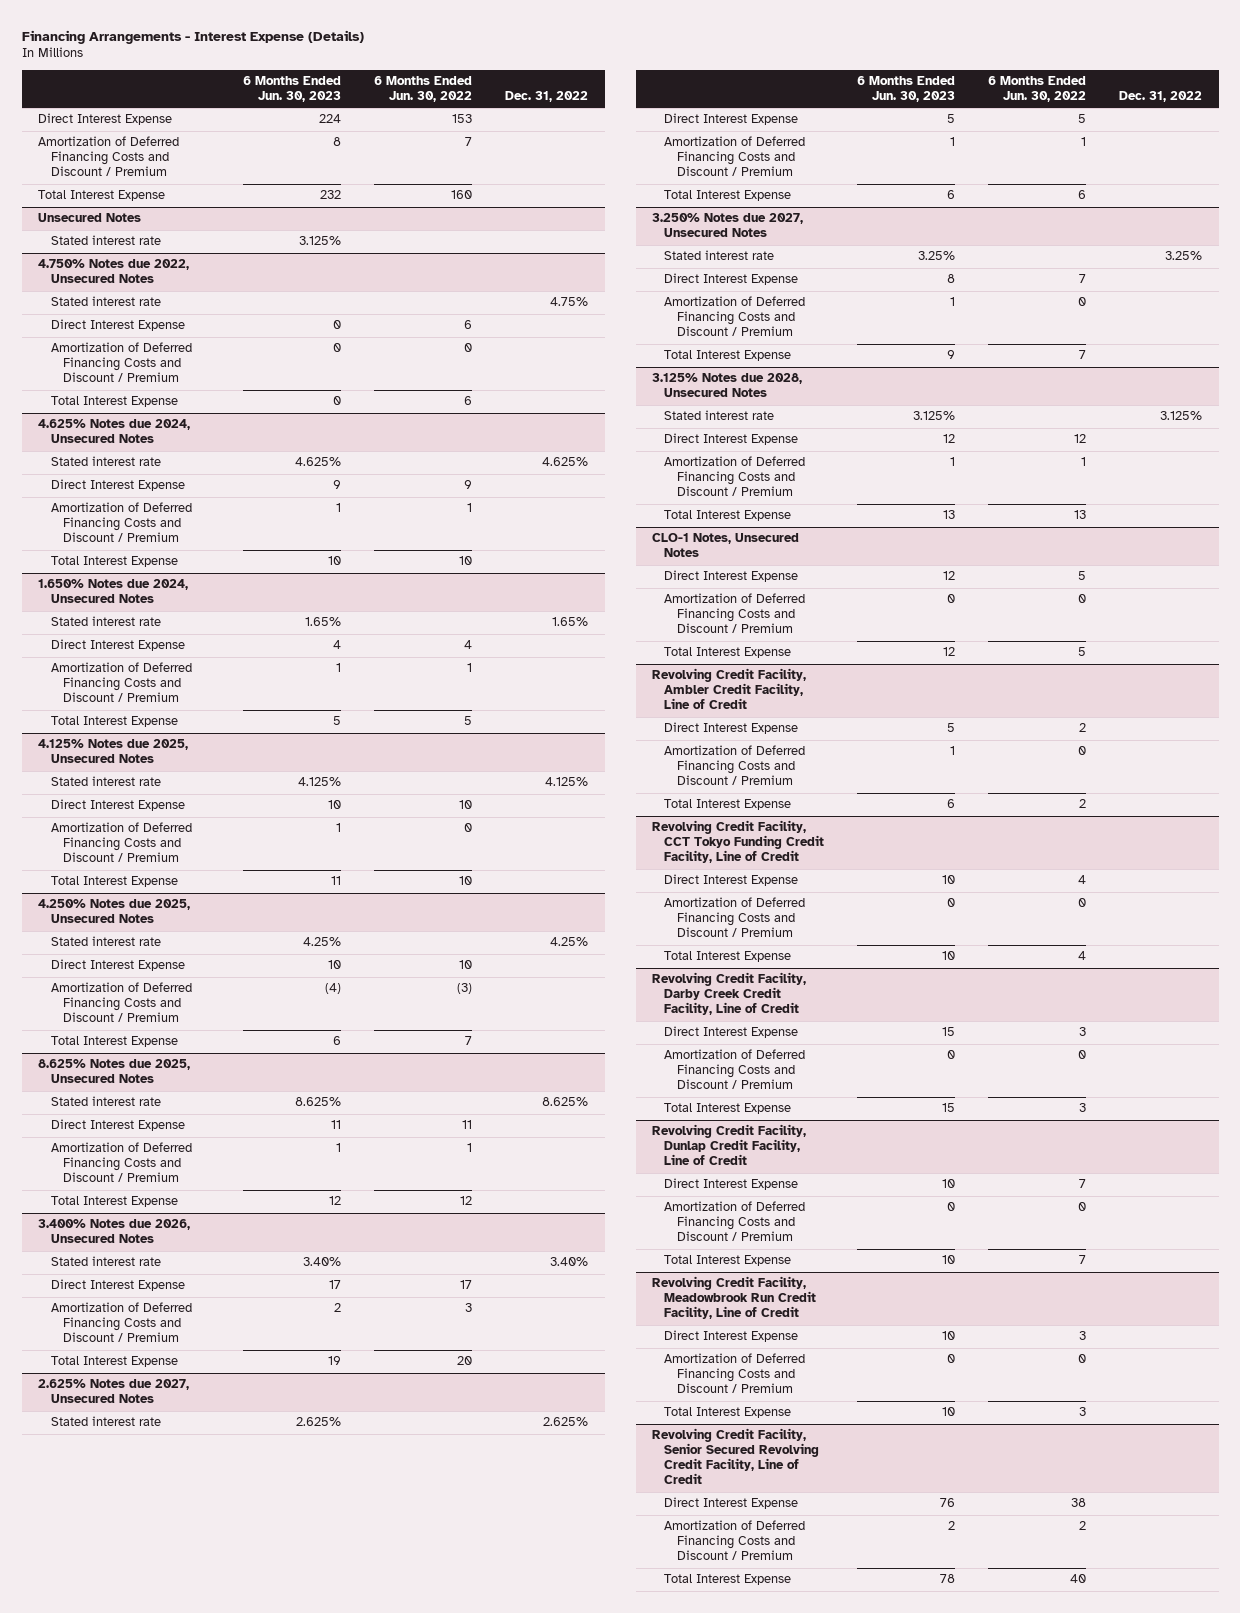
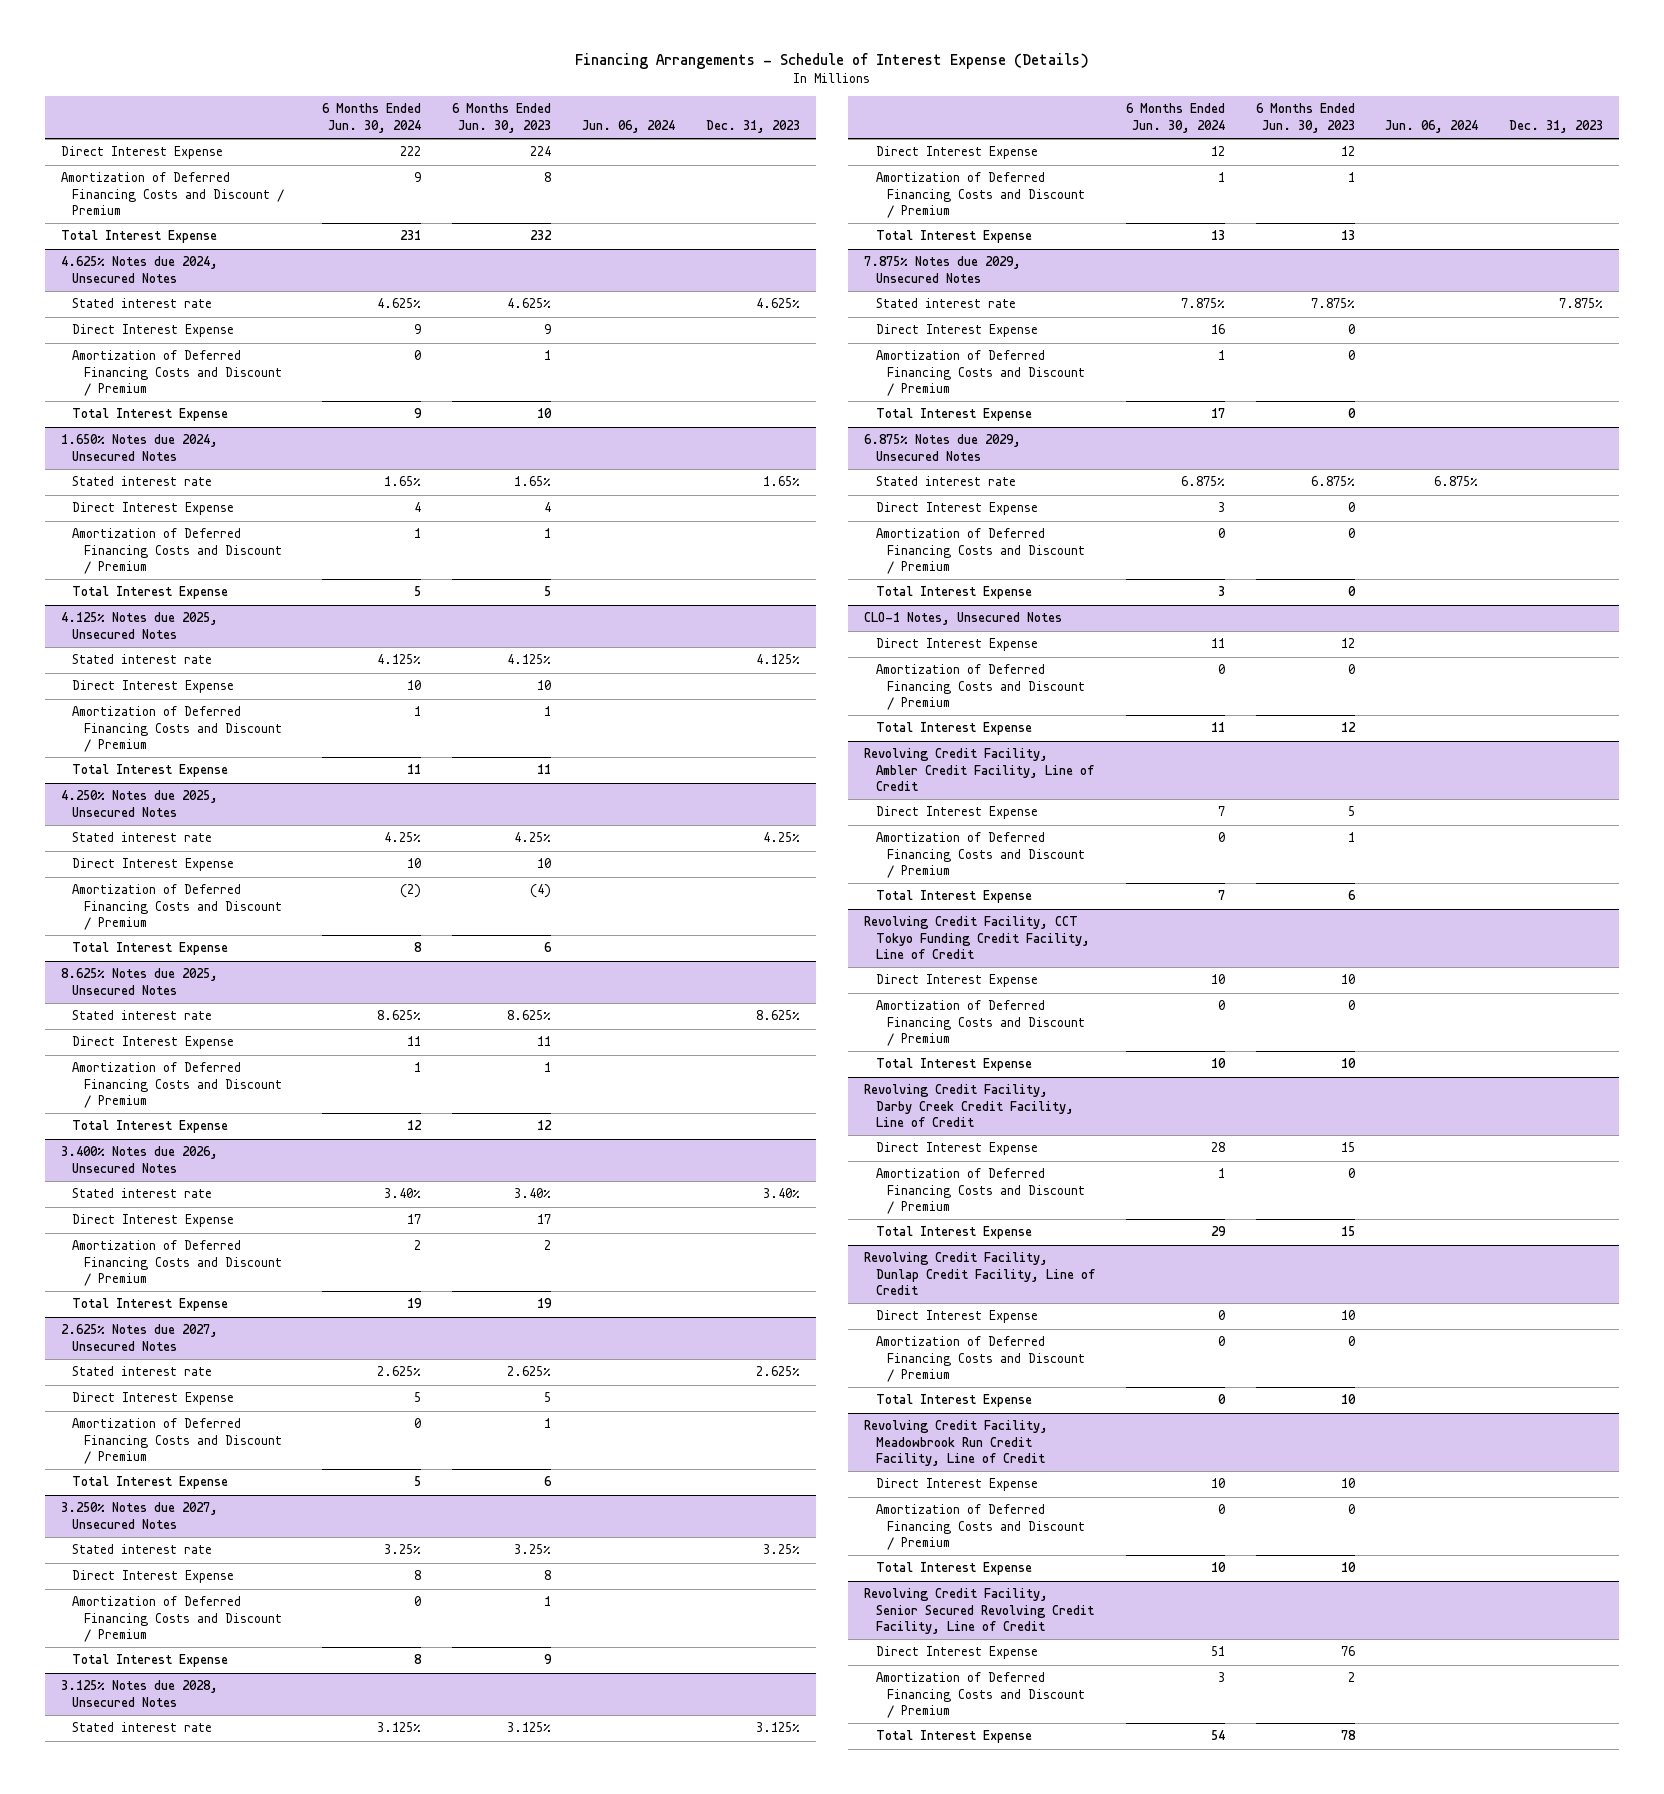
- Financing Arrangements - Interest Expense (Details)
+ Financing Arrangements - Schedule of Interest Expense (Details)
- | 6 Months Ended Jun. 30, 2023 | 6 Months Ended Jun. 30, 2022 | Dec. 31, 2022
+ | 6 Months Ended Jun. 30, 2024 | 6 Months Ended Jun. 30, 2023 | Jun. 06, 2024 | Dec. 31, 2023
- Unsecured Notes
- Stated interest rate | 3.125% | |
- 4.750% Notes due 2022, Unsecured Notes
- Stated interest rate | | | 4.75%
- Direct Interest Expense | 0 | 6 |
- Amortization of Deferred Financing Costs and Discount / Premium | 0 | 0 |
- Total Interest Expense | 0 | 6 |
+ 7.875% Notes due 2029, Unsecured Notes
+ Stated interest rate | 7.875% | 7.875% | | 7.875%
+ Direct Interest Expense | 16 | 0 | |
+ Amortization of Deferred Financing Costs and Discount / Premium | 1 | 0 | |
+ Total Interest Expense | 17 | 0 | |
+ 6.875% Notes due 2029, Unsecured Notes
+ Stated interest rate | 6.875% | 6.875% | 6.875% |
+ Direct Interest Expense | 3 | 0 | |
+ Amortization of Deferred Financing Costs and Discount / Premium | 0 | 0 | |
+ Total Interest Expense | 3 | 0 | |

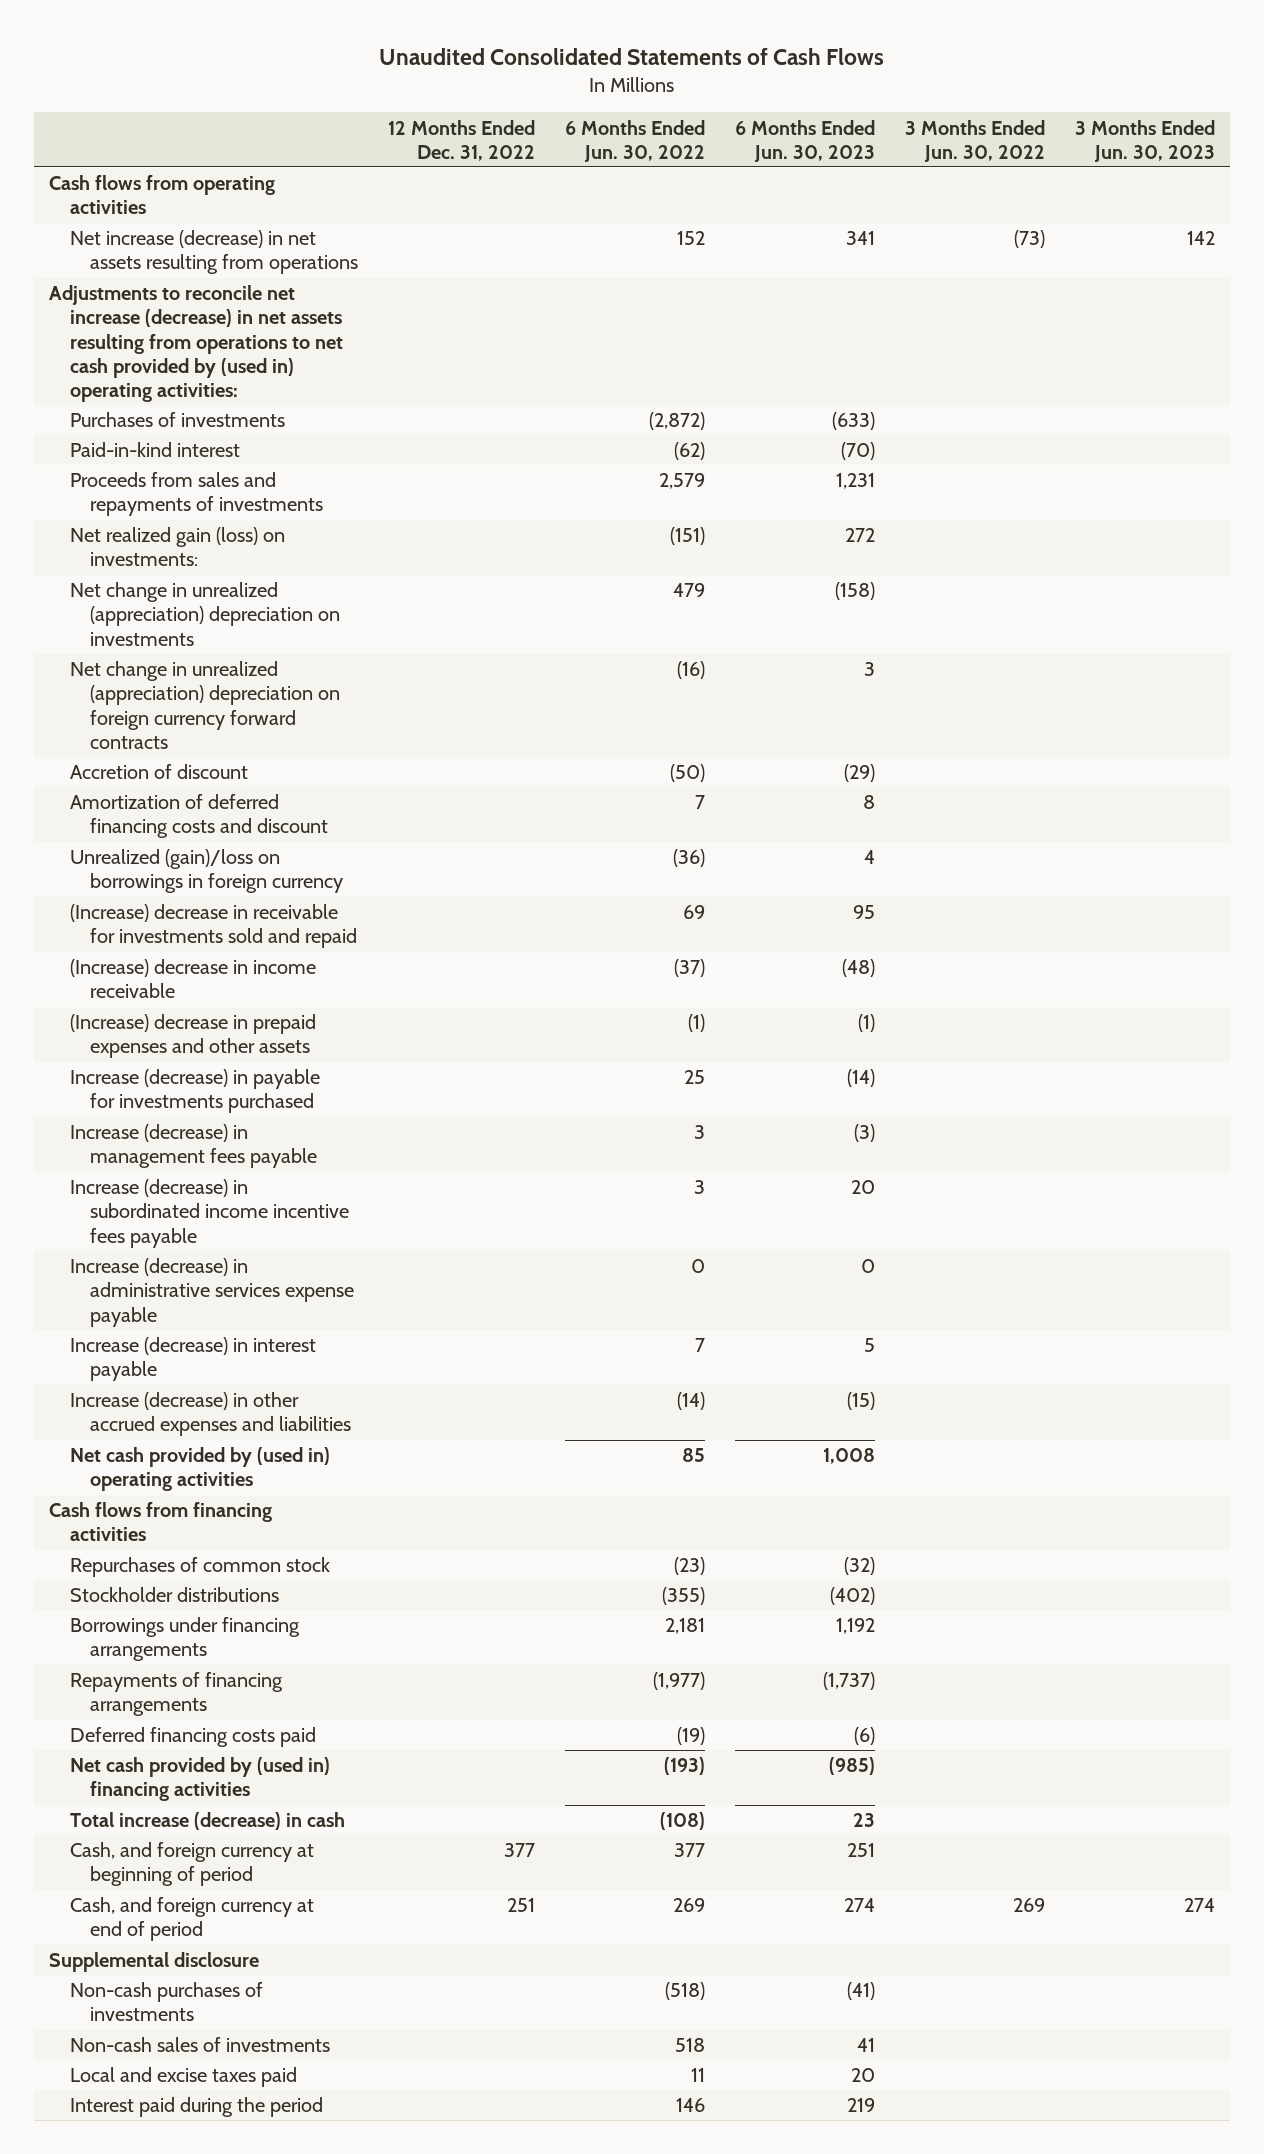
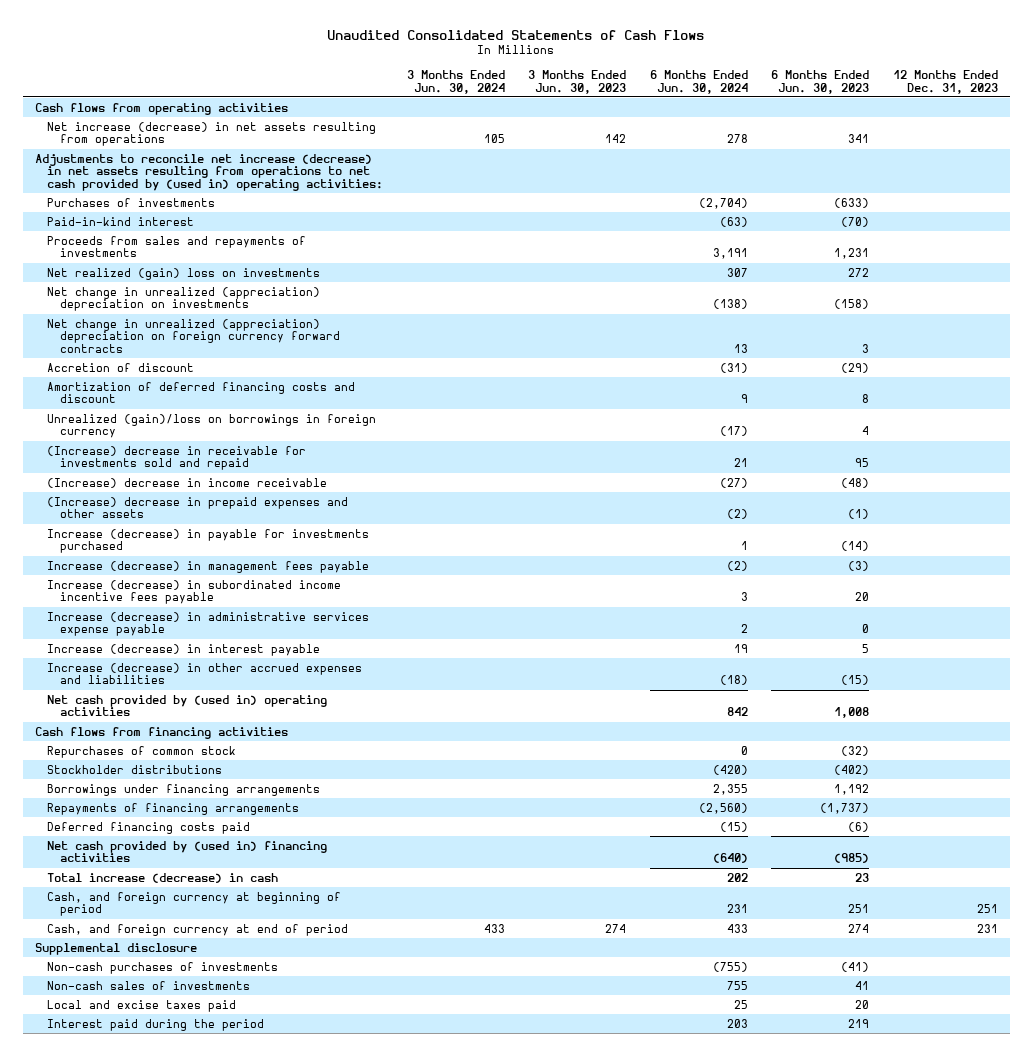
- | 12 Months Ended Dec. 31, 2022 | 6 Months Ended Jun. 30, 2022 | 6 Months Ended Jun. 30, 2023 | 3 Months Ended Jun. 30, 2022 | 3 Months Ended Jun. 30, 2023
+ | 3 Months Ended Jun. 30, 2024 | 3 Months Ended Jun. 30, 2023 | 6 Months Ended Jun. 30, 2024 | 6 Months Ended Jun. 30, 2023 | 12 Months Ended Dec. 31, 2023
- Net realized gain (loss) on investments: | | (151) | 272 | |
+ Net realized (gain) loss on investments | | | 307 | 272 |

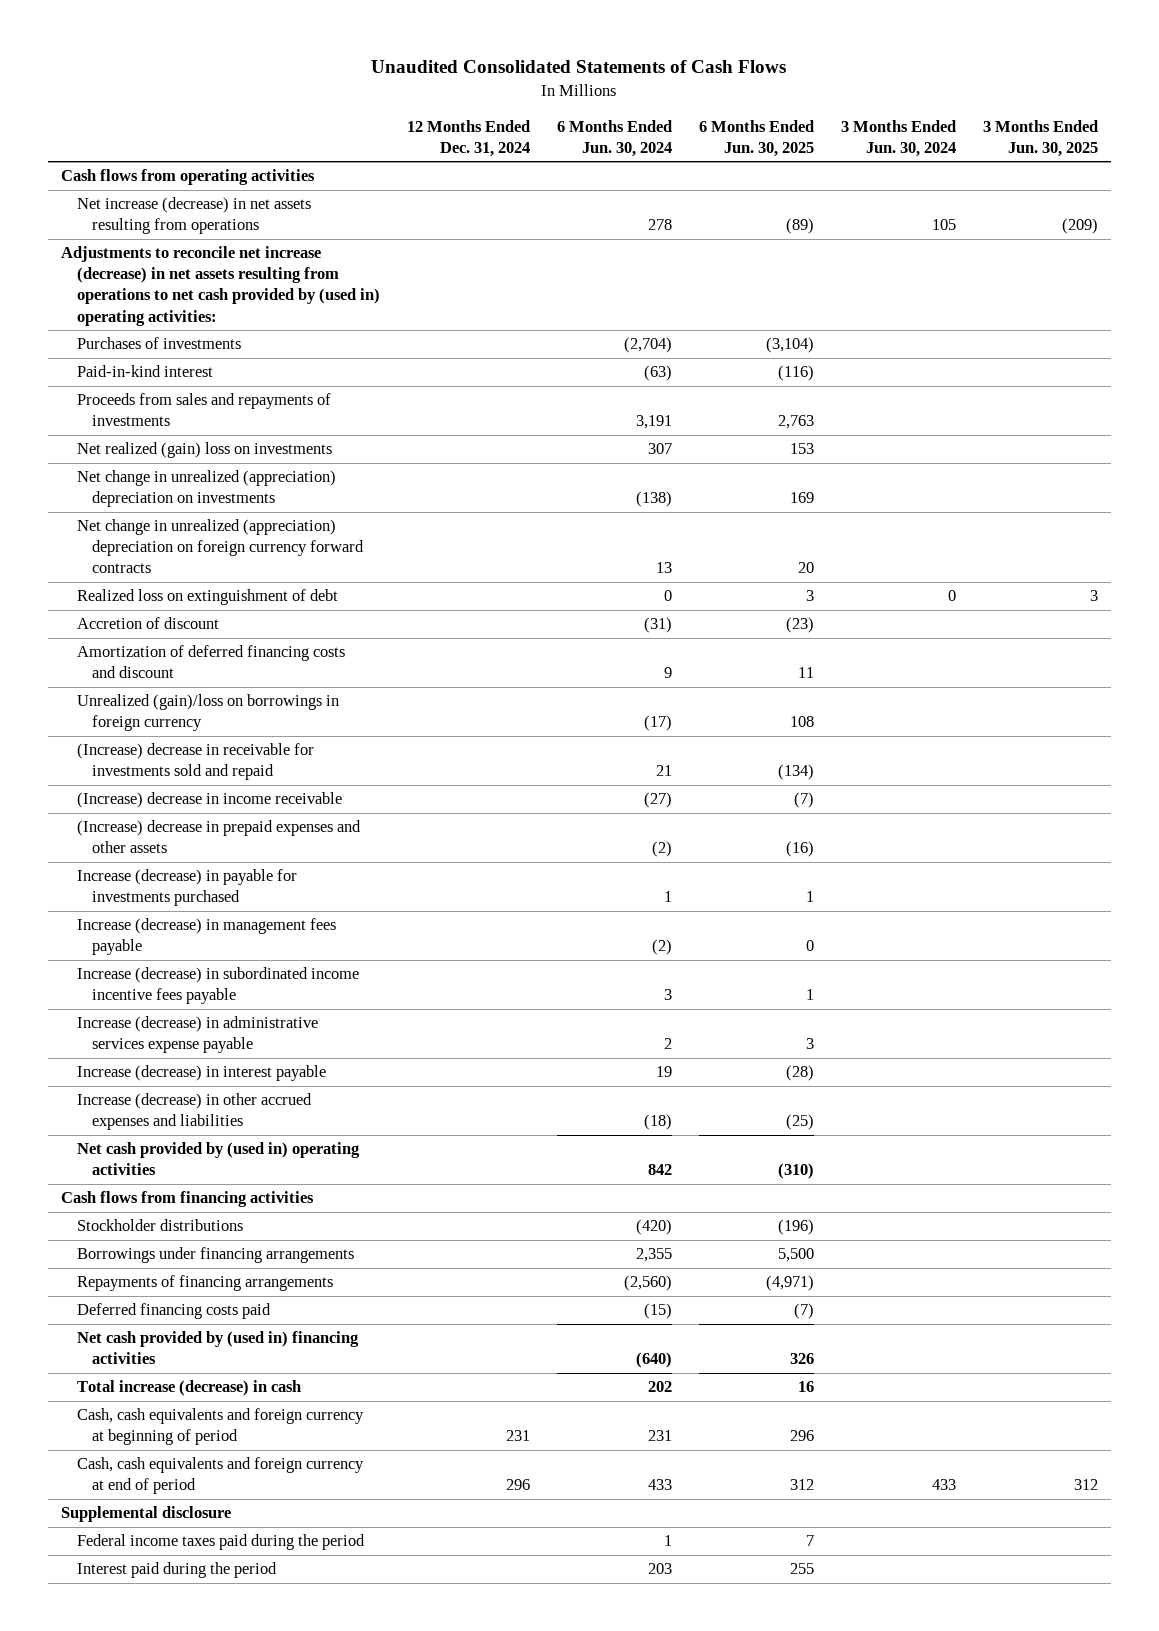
- | 3 Months Ended Jun. 30, 2024 | 3 Months Ended Jun. 30, 2023 | 6 Months Ended Jun. 30, 2024 | 6 Months Ended Jun. 30, 2023 | 12 Months Ended Dec. 31, 2023
+ | 12 Months Ended Dec. 31, 2024 | 6 Months Ended Jun. 30, 2024 | 6 Months Ended Jun. 30, 2025 | 3 Months Ended Jun. 30, 2024 | 3 Months Ended Jun. 30, 2025
+ Realized loss on extinguishment of debt | | 0 | 3 | 0 | 3
- Repurchases of common stock | | | 0 | (32) |
- Cash, and foreign currency at beginning of period | | | 231 | 251 | 251
- Cash, and foreign currency at end of period | 433 | 274 | 433 | 274 | 231
+ Cash, cash equivalents and foreign currency at beginning of period | 231 | 231 | 296 | |
+ Cash, cash equivalents and foreign currency at end of period | 296 | 433 | 312 | 433 | 312
- Non-cash purchases of investments | | | (755) | (41) |
- Non-cash sales of investments | | | 755 | 41 |
- Local and excise taxes paid | | | 25 | 20 |
+ Federal income taxes paid during the period | | 1 | 7 | |

